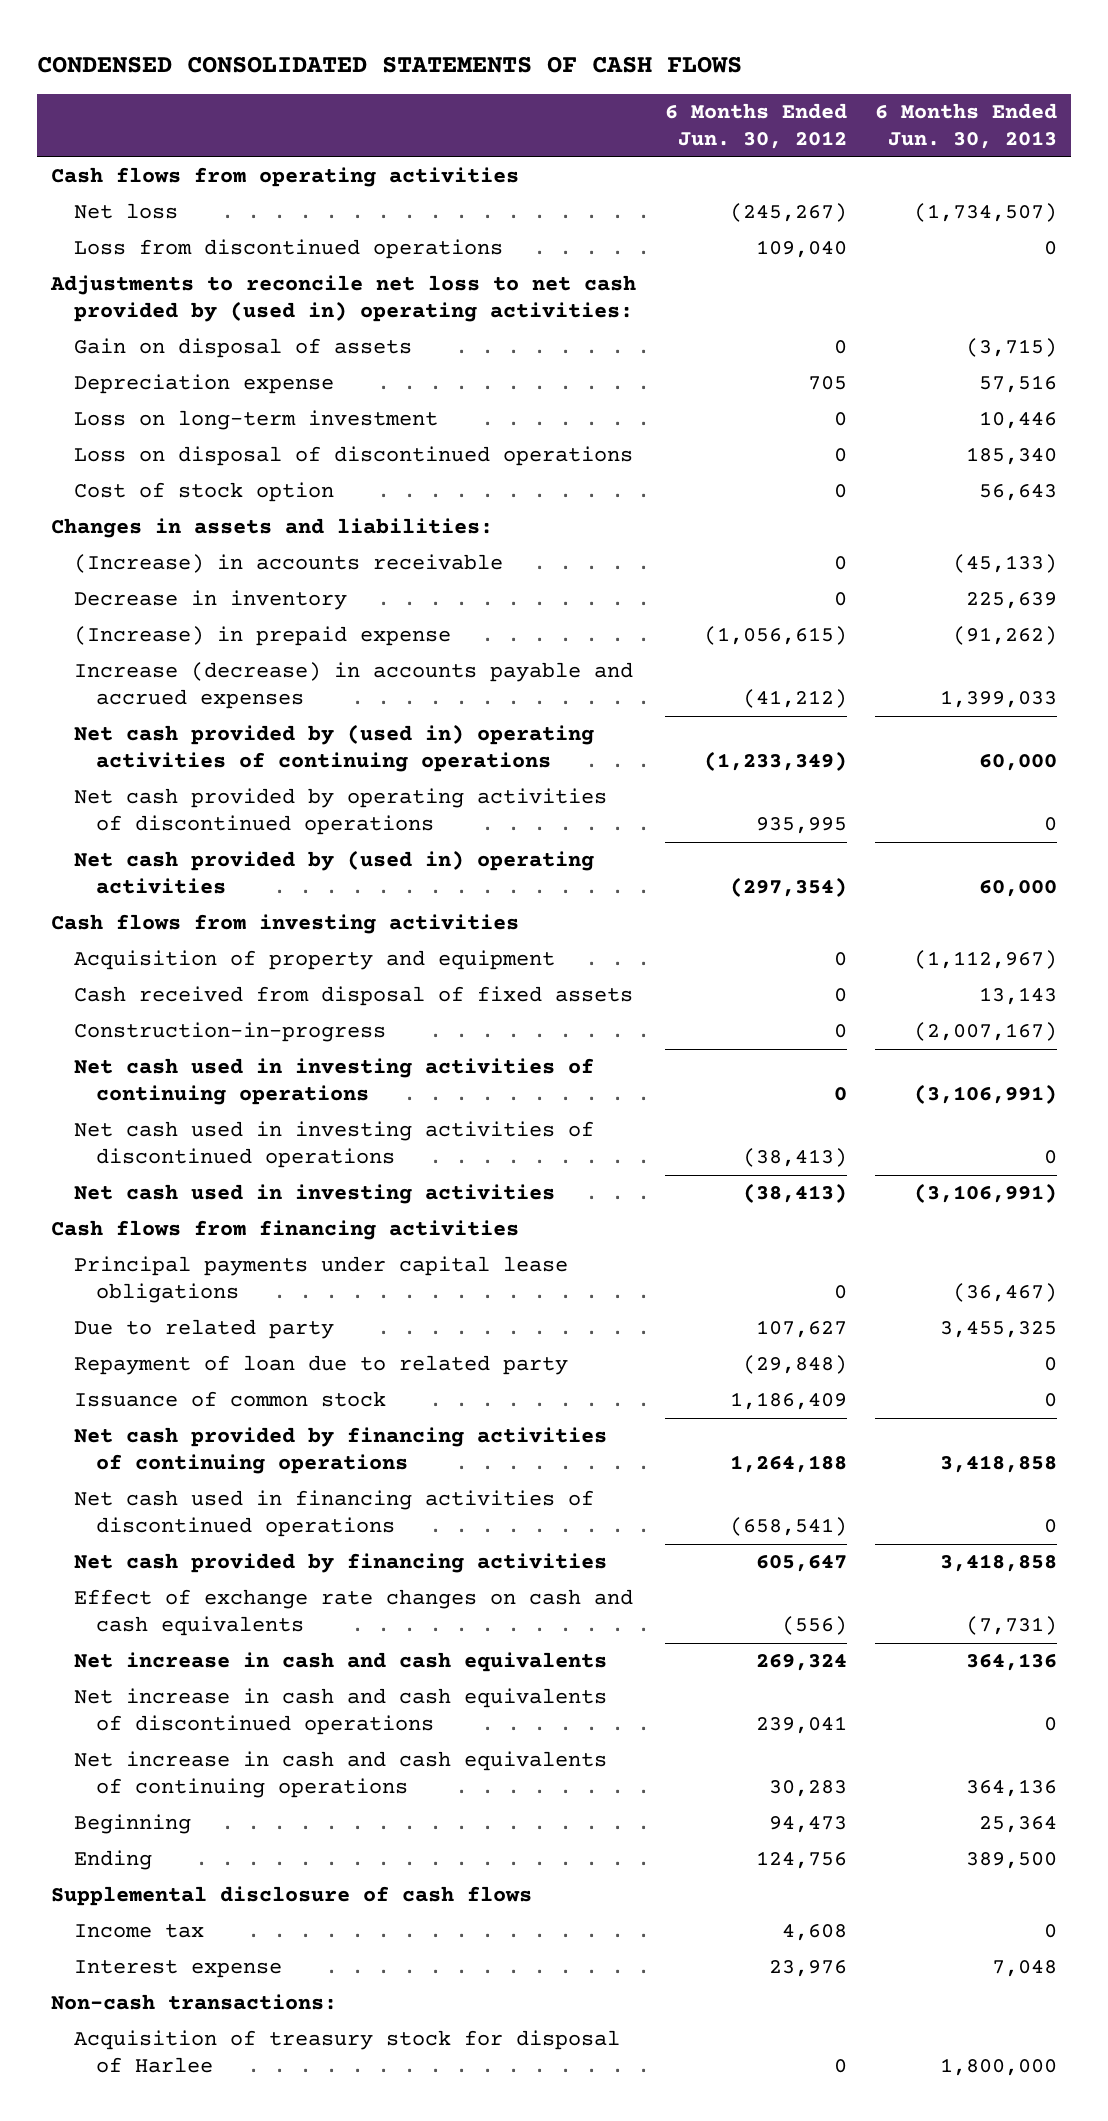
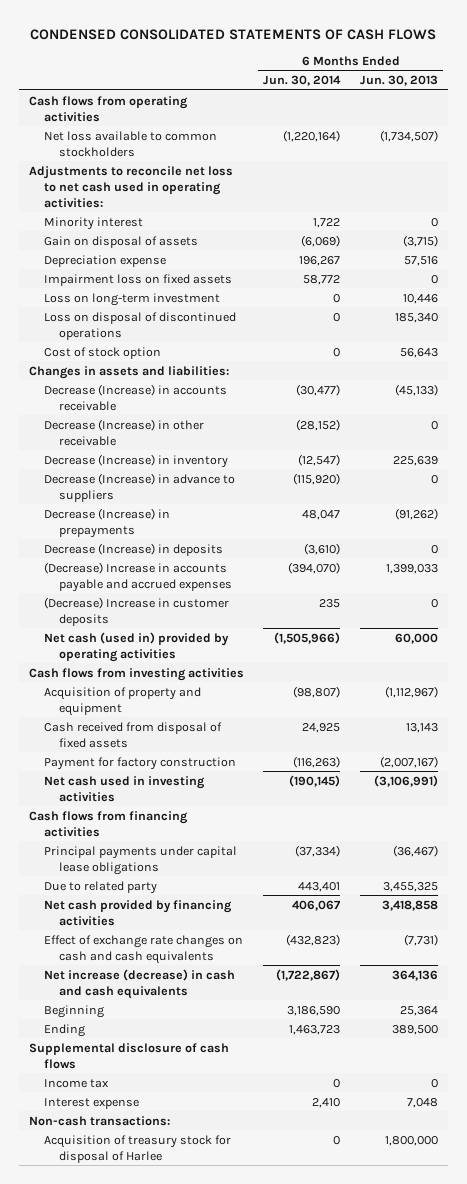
- | 6 Months Ended Jun. 30, 2012 | 6 Months Ended Jun. 30, 2013
+ | 6 Months Ended Jun. 30, 2014 | 6 Months Ended Jun. 30, 2013
- Net loss | (245,267) | (1,734,507)
- Loss from discontinued operations | 109,040 | 0
- Adjustments to reconcile net loss to net cash provided by (used in) operating activities:
+ Net loss available to common stockholders | (1,220,164) | (1,734,507)
+ Adjustments to reconcile net loss to net cash used in operating activities:
+ Minority interest | 1,722 | 0
+ Impairment loss on fixed assets | 58,772 | 0
- (Increase) in accounts receivable | 0 | (45,133)
- Decrease in inventory | 0 | 225,639
- (Increase) in prepaid expense | (1,056,615) | (91,262)
- Increase (decrease) in accounts payable and accrued expenses | (41,212) | 1,399,033
- Net cash provided by (used in) operating activities of continuing operations | (1,233,349) | 60,000
- Net cash provided by operating activities of discontinued operations | 935,995 | 0
- Net cash provided by (used in) operating activities | (297,354) | 60,000
+ Decrease (Increase) in accounts receivable | (30,477) | (45,133)
+ Decrease (Increase) in other receivable | (28,152) | 0
+ Decrease (Increase) in inventory | (12,547) | 225,639
+ Decrease (Increase) in advance to suppliers | (115,920) | 0
+ Decrease (Increase) in prepayments | 48,047 | (91,262)
+ Decrease (Increase) in deposits | (3,610) | 0
+ (Decrease) Increase in accounts payable and accrued expenses | (394,070) | 1,399,033
+ (Decrease) Increase in customer deposits | 235 | 0
+ Net cash (used in) provided by operating activities | (1,505,966) | 60,000
- Construction-in-progress | 0 | (2,007,167)
- Net cash used in investing activities of continuing operations | 0 | (3,106,991)
- Net cash used in investing activities of discontinued operations | (38,413) | 0
+ Payment for factory construction | (116,263) | (2,007,167)
- Repayment of loan due to related party | (29,848) | 0
- Issuance of common stock | 1,186,409 | 0
- Net cash provided by financing activities of continuing operations | 1,264,188 | 3,418,858
- Net cash used in financing activities of discontinued operations | (658,541) | 0
- Net increase in cash and cash equivalents | 269,324 | 364,136
- Net increase in cash and cash equivalents of discontinued operations | 239,041 | 0
- Net increase in cash and cash equivalents of continuing operations | 30,283 | 364,136
+ Net increase (decrease) in cash and cash equivalents | (1,722,867) | 364,136

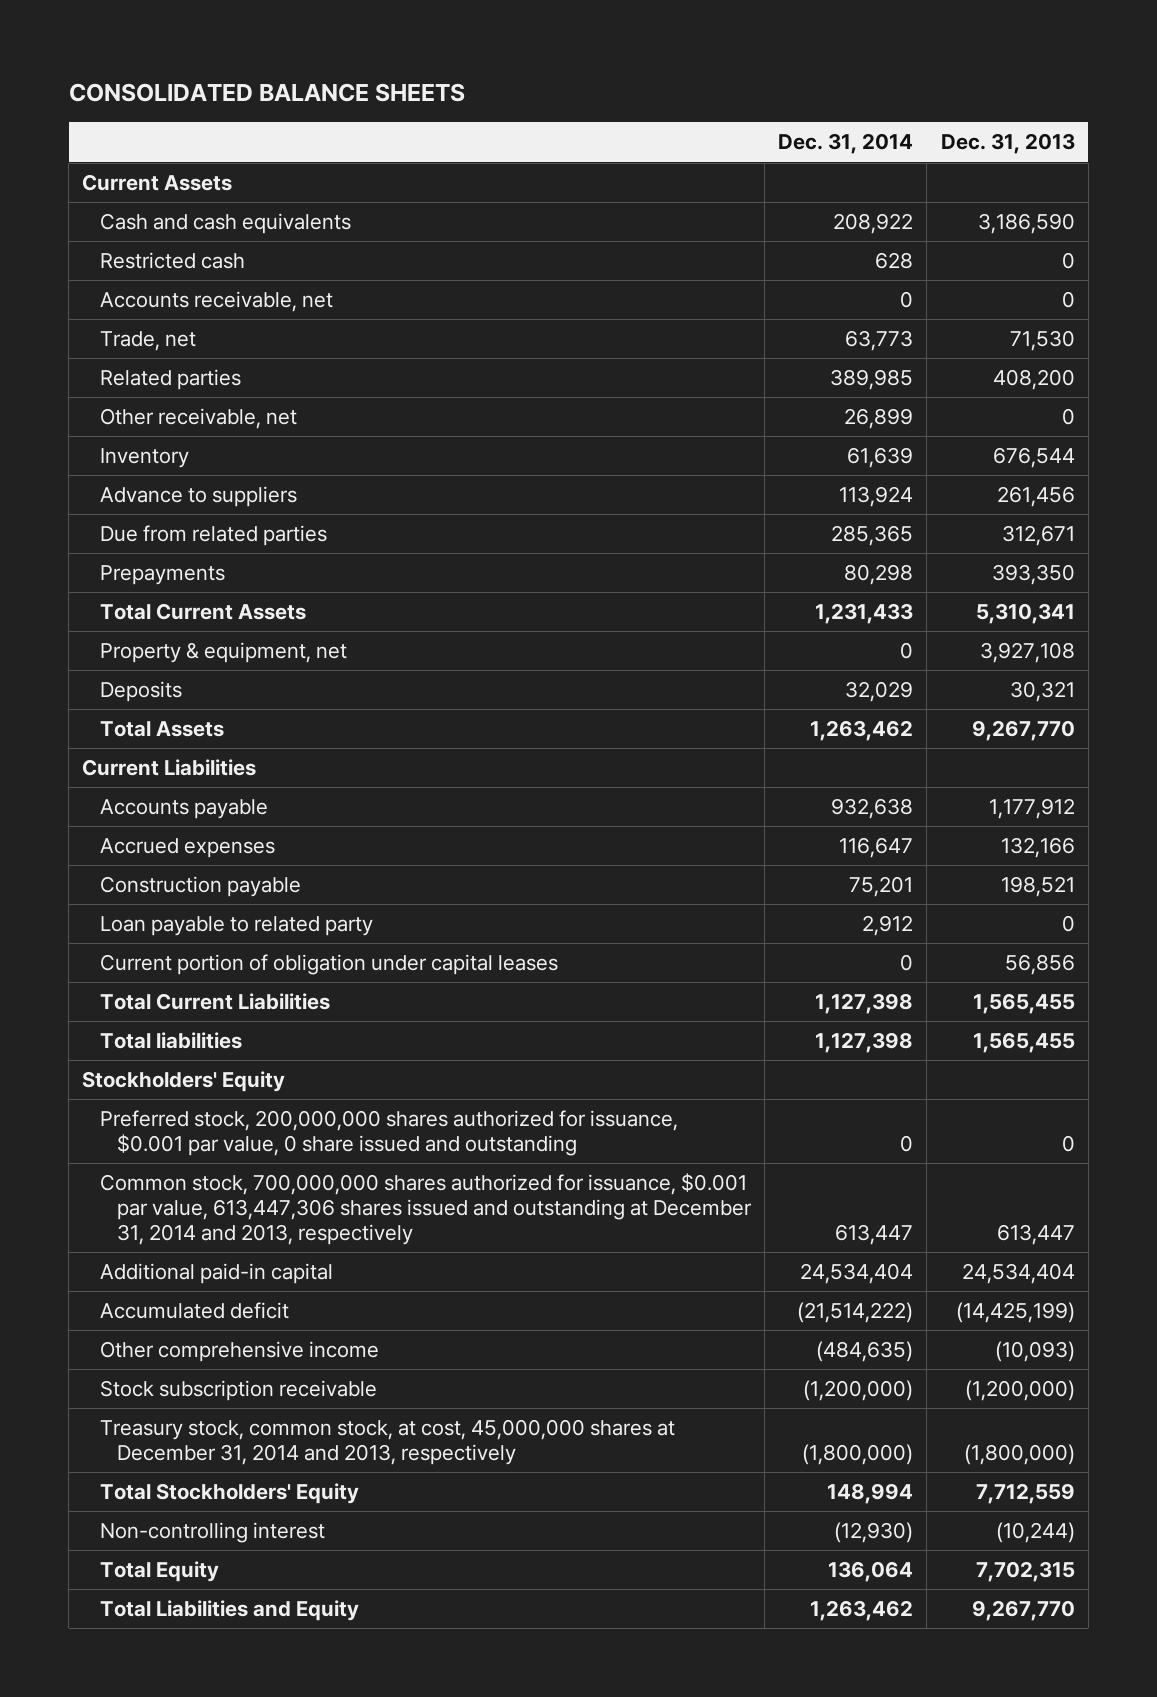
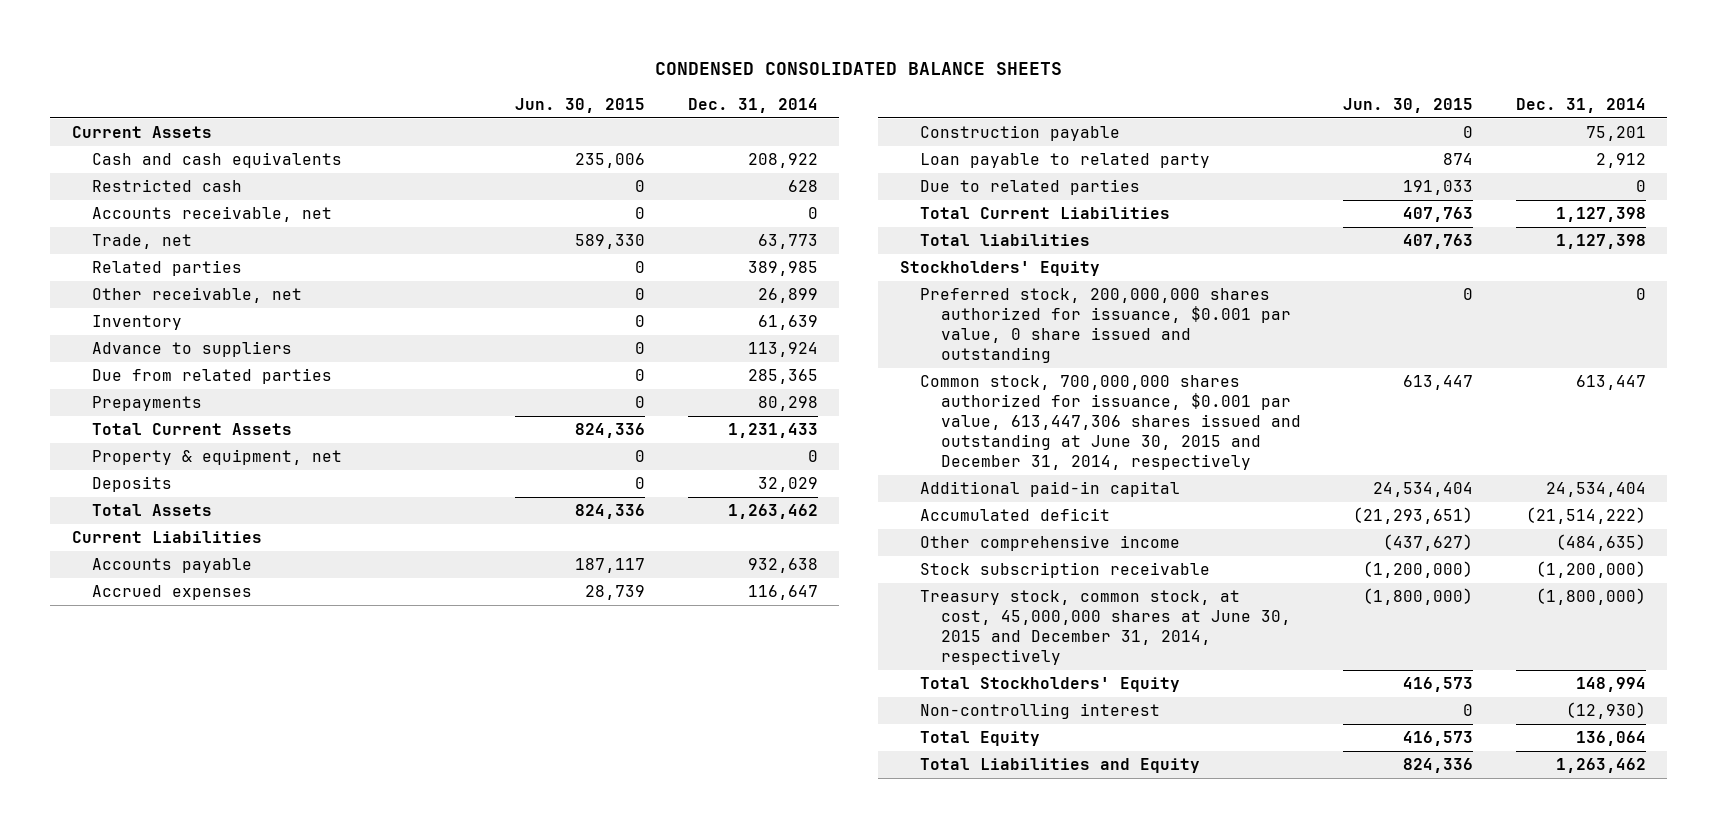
- CONSOLIDATED BALANCE SHEETS
+ CONDENSED CONSOLIDATED BALANCE SHEETS
- | Dec. 31, 2014 | Dec. 31, 2013
+ | Jun. 30, 2015 | Dec. 31, 2014
- Current portion of obligation under capital leases | 0 | 56,856
+ Due to related parties | 191,033 | 0
- Common stock, 700,000,000 shares authorized for issuance, $0.001 par value, 613,447,306 shares issued and outstanding at December 31, 2014 and 2013, respectively | 613,447 | 613,447
+ Common stock, 700,000,000 shares authorized for issuance, $0.001 par value, 613,447,306 shares issued and outstanding at June 30, 2015 and December 31, 2014, respectively | 613,447 | 613,447
- Treasury stock, common stock, at cost, 45,000,000 shares at December 31, 2014 and 2013, respectively | (1,800,000) | (1,800,000)
+ Treasury stock, common stock, at cost, 45,000,000 shares at June 30, 2015 and December 31, 2014, respectively | (1,800,000) | (1,800,000)

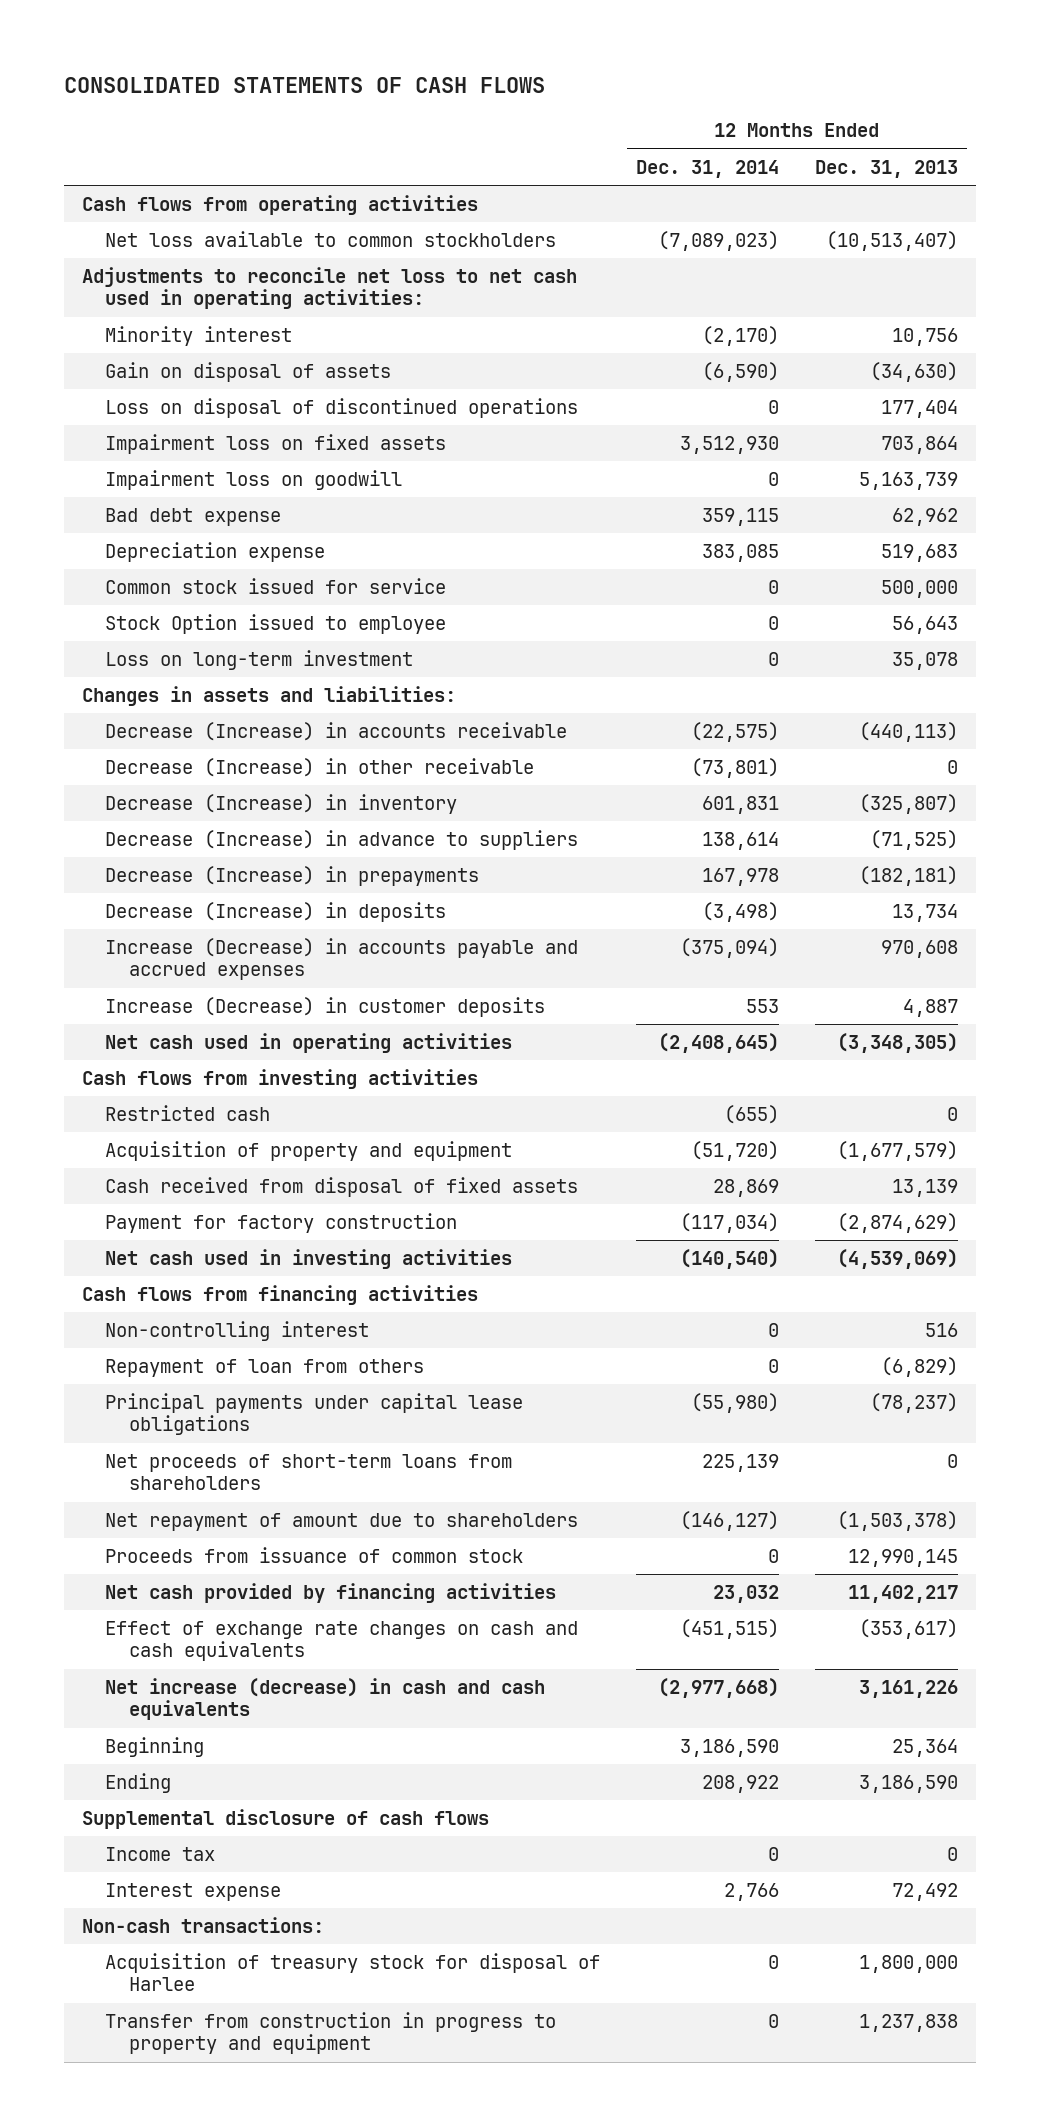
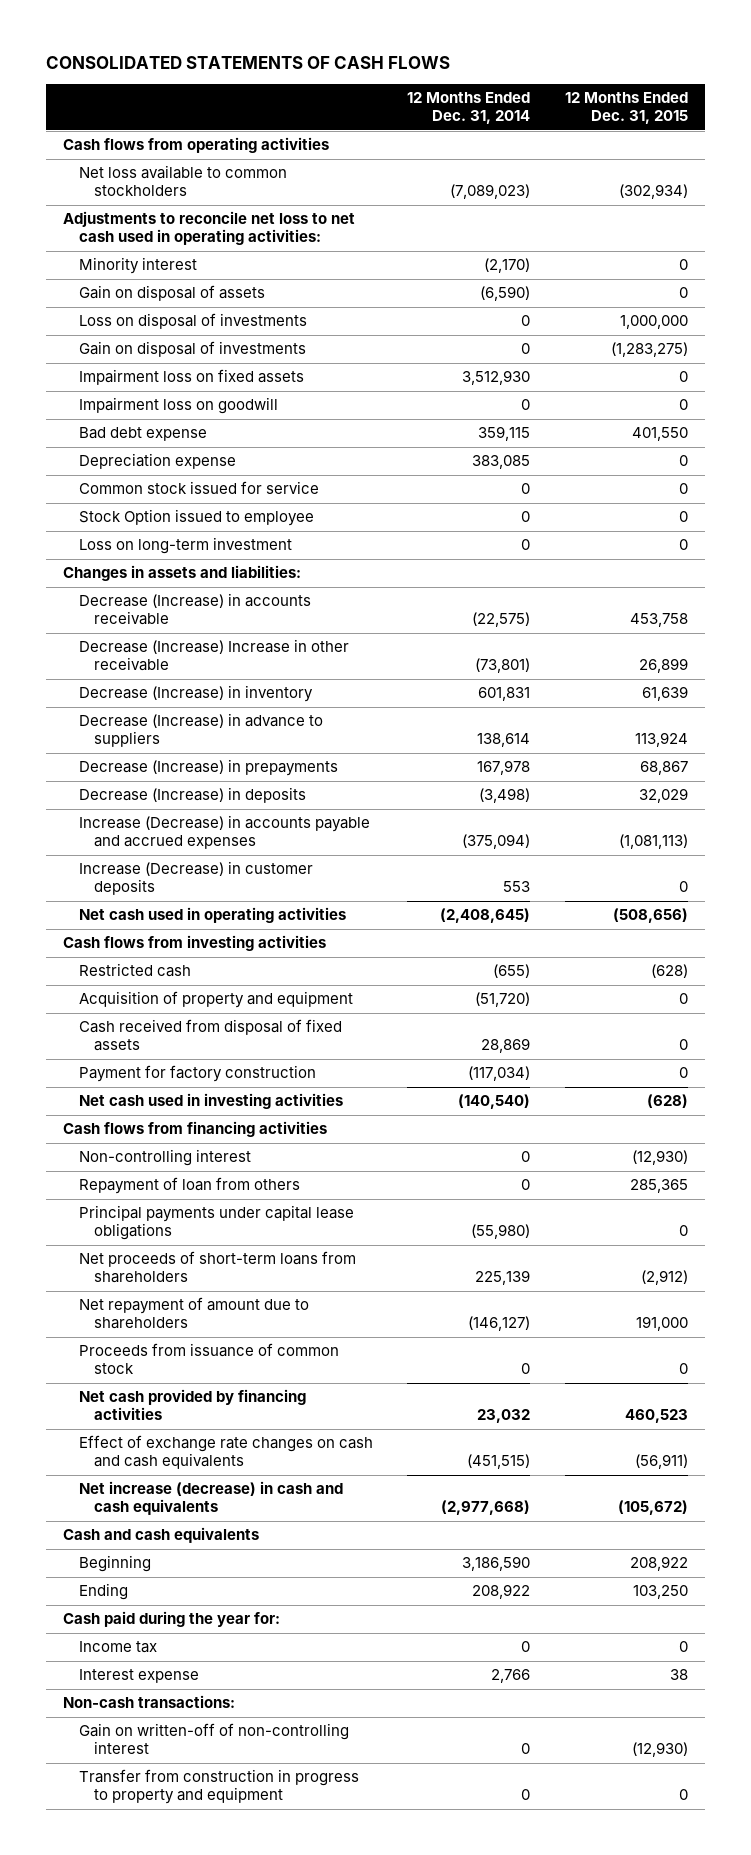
- | 12 Months Ended Dec. 31, 2014 | 12 Months Ended Dec. 31, 2013
+ | 12 Months Ended Dec. 31, 2014 | 12 Months Ended Dec. 31, 2015
- Loss on disposal of discontinued operations | 0 | 177,404
+ Loss on disposal of investments | 0 | 1,000,000
+ Gain on disposal of investments | 0 | (1,283,275)
- Decrease (Increase) in other receivable | (73,801) | 0
+ Decrease (Increase) Increase in other receivable | (73,801) | 26,899
+ Cash and cash equivalents
- Supplemental disclosure of cash flows
+ Cash paid during the year for:
- Acquisition of treasury stock for disposal of Harlee | 0 | 1,800,000
+ Gain on written-off of non-controlling interest | 0 | (12,930)

